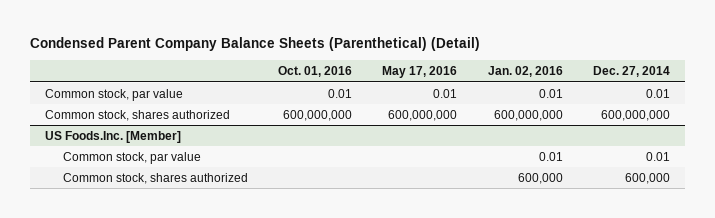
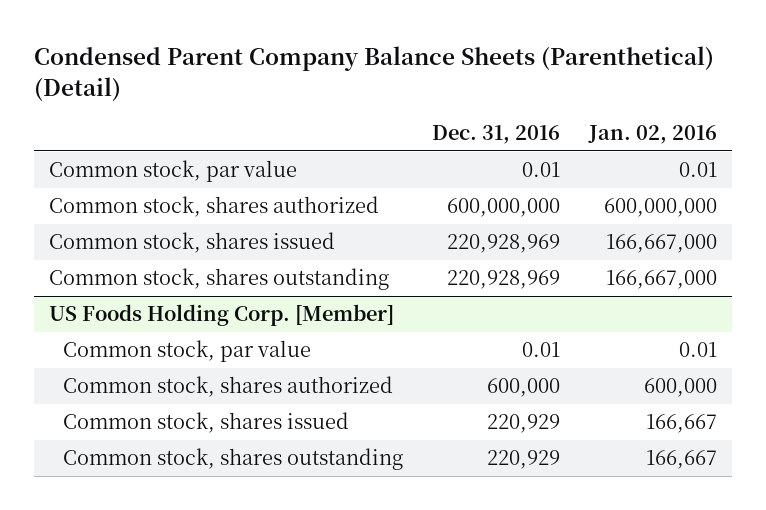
- | Oct. 01, 2016 | May 17, 2016 | Jan. 02, 2016 | Dec. 27, 2014
+ | Dec. 31, 2016 | Jan. 02, 2016
- US Foods.Inc. [Member]
+ Common stock, shares issued | 220,928,969 | 166,667,000
+ Common stock, shares outstanding | 220,928,969 | 166,667,000
+ US Foods Holding Corp. [Member]
+ Common stock, shares issued | 220,929 | 166,667
+ Common stock, shares outstanding | 220,929 | 166,667

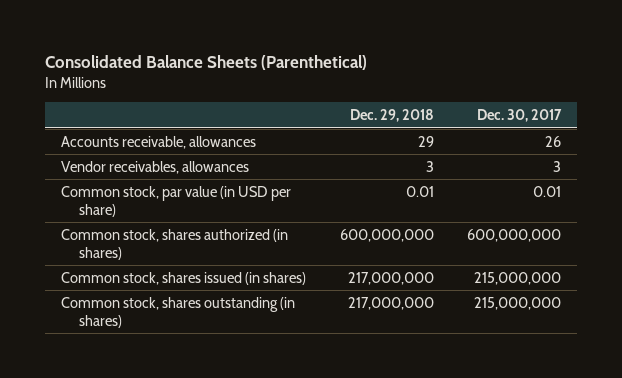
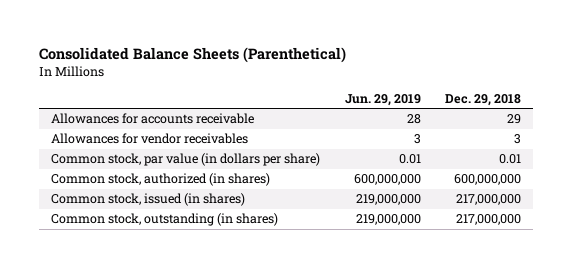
- | Dec. 29, 2018 | Dec. 30, 2017
+ | Jun. 29, 2019 | Dec. 29, 2018
- Accounts receivable, allowances | 29 | 26
- Vendor receivables, allowances | 3 | 3
- Common stock, par value (in USD per share) | 0.01 | 0.01
- Common stock, shares authorized (in shares) | 600,000,000 | 600,000,000
- Common stock, shares issued (in shares) | 217,000,000 | 215,000,000
- Common stock, shares outstanding (in shares) | 217,000,000 | 215,000,000
+ Allowances for accounts receivable | 28 | 29
+ Allowances for vendor receivables | 3 | 3
+ Common stock, par value (in dollars per share) | 0.01 | 0.01
+ Common stock, authorized (in shares) | 600,000,000 | 600,000,000
+ Common stock, issued (in shares) | 219,000,000 | 217,000,000
+ Common stock, outstanding (in shares) | 219,000,000 | 217,000,000

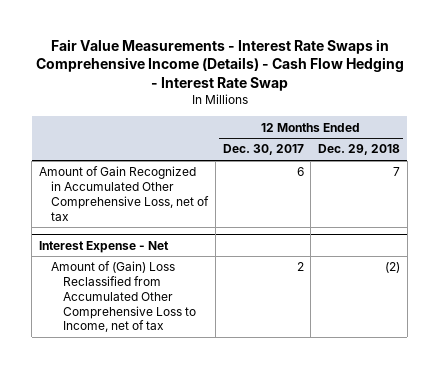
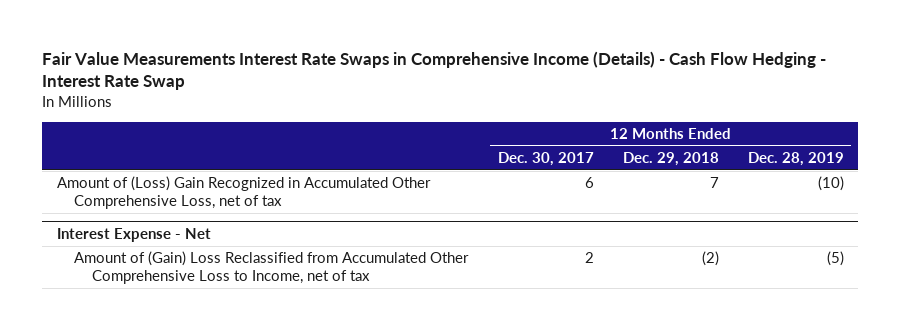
- Fair Value Measurements - Interest Rate Swaps in Comprehensive Income (Details) - Cash Flow Hedging - Interest Rate Swap
+ Fair Value Measurements Interest Rate Swaps in Comprehensive Income (Details) - Cash Flow Hedging - Interest Rate Swap
- | 12 Months Ended Dec. 30, 2017 | 12 Months Ended Dec. 29, 2018
+ | 12 Months Ended Dec. 30, 2017 | 12 Months Ended Dec. 29, 2018 | 12 Months Ended Dec. 28, 2019
- Amount of Gain Recognized in Accumulated Other Comprehensive Loss, net of tax | 6 | 7
+ Amount of (Loss) Gain Recognized in Accumulated Other Comprehensive Loss, net of tax | 6 | 7 | (10)

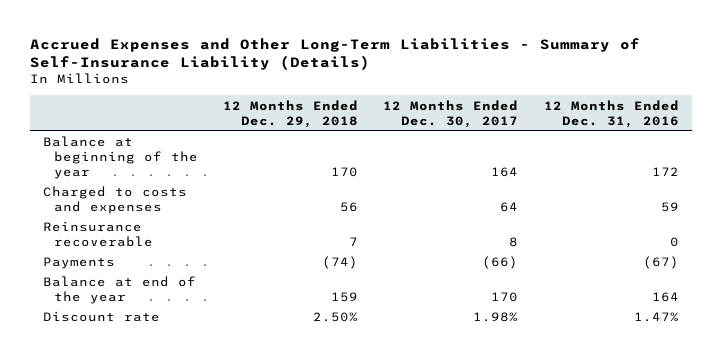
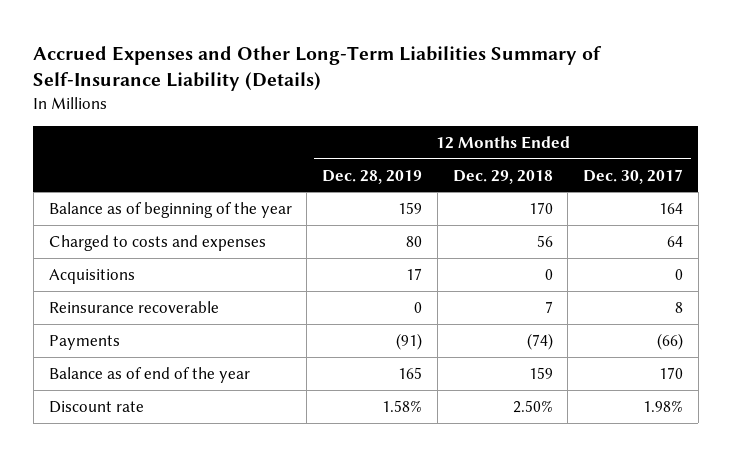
- Accrued Expenses and Other Long-Term Liabilities - Summary of Self-Insurance Liability (Details)
+ Accrued Expenses and Other Long-Term Liabilities Summary of Self-Insurance Liability (Details)
- | 12 Months Ended Dec. 29, 2018 | 12 Months Ended Dec. 30, 2017 | 12 Months Ended Dec. 31, 2016
+ | 12 Months Ended Dec. 28, 2019 | 12 Months Ended Dec. 29, 2018 | 12 Months Ended Dec. 30, 2017
- Balance at beginning of the year | 170 | 164 | 172
+ Balance as of beginning of the year | 159 | 170 | 164
+ Acquisitions | 17 | 0 | 0
- Balance at end of the year | 159 | 170 | 164
+ Balance as of end of the year | 165 | 159 | 170

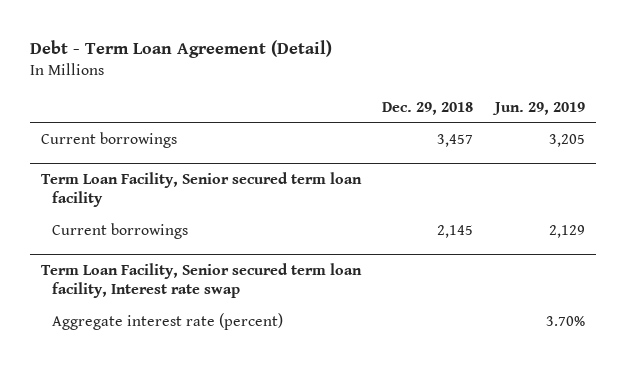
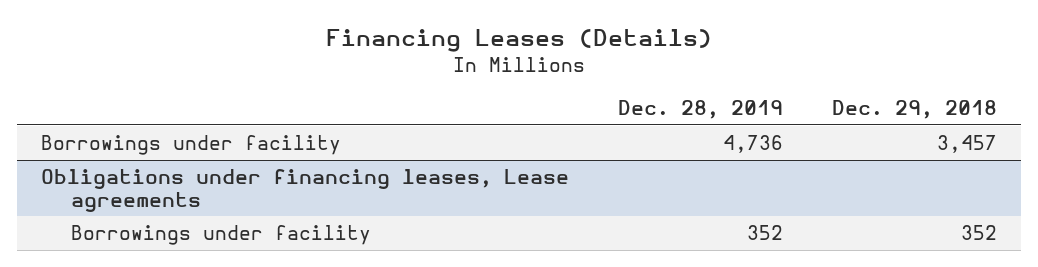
- Debt - Term Loan Agreement (Detail)
+ Financing Leases (Details)
- | Dec. 29, 2018 | Jun. 29, 2019
+ | Dec. 28, 2019 | Dec. 29, 2018
- Current borrowings | 3,457 | 3,205
- Term Loan Facility, Senior secured term loan facility
- Current borrowings | 2,145 | 2,129
- Term Loan Facility, Senior secured term loan facility, Interest rate swap
- Aggregate interest rate (percent) | | 3.70%
+ Borrowings under facility | 4,736 | 3,457
+ Obligations under financing leases, Lease agreements
+ Borrowings under facility | 352 | 352

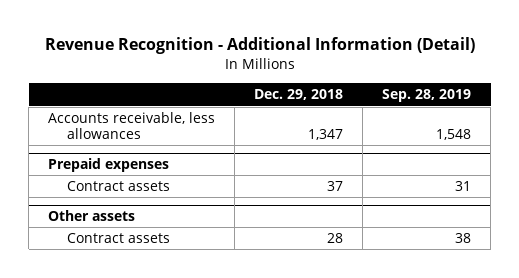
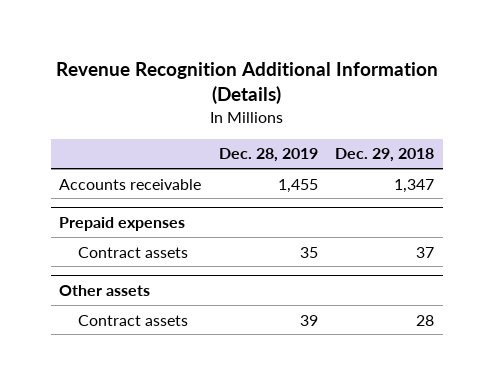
- Revenue Recognition - Additional Information (Detail)
+ Revenue Recognition Additional Information (Details)
- | Dec. 29, 2018 | Sep. 28, 2019
+ | Dec. 28, 2019 | Dec. 29, 2018
- Accounts receivable, less allowances | 1,347 | 1,548
+ Accounts receivable | 1,455 | 1,347

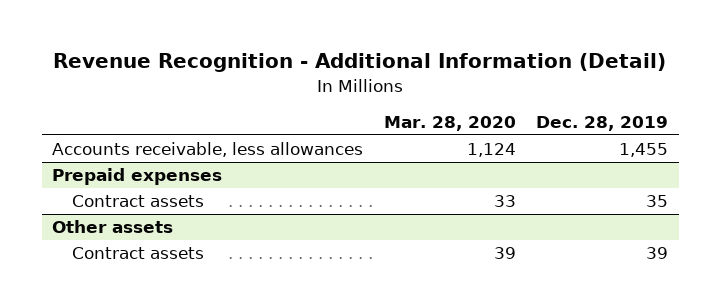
- Revenue Recognition Additional Information (Details)
+ Revenue Recognition - Additional Information (Detail)
- | Dec. 28, 2019 | Dec. 29, 2018
+ | Mar. 28, 2020 | Dec. 28, 2019
- Accounts receivable | 1,455 | 1,347
+ Accounts receivable, less allowances | 1,124 | 1,455

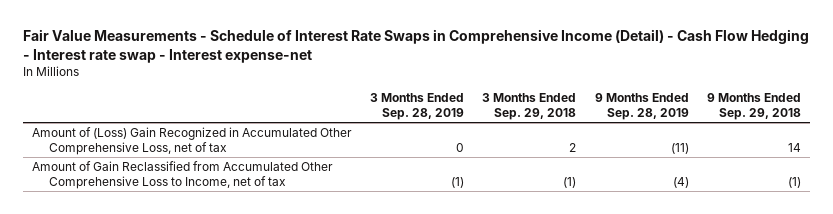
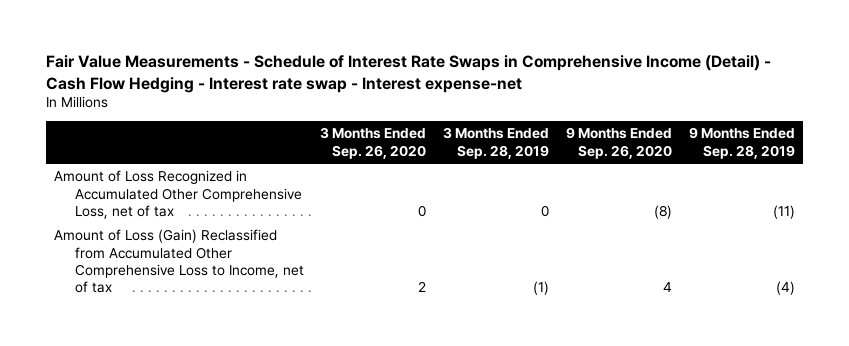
- | 3 Months Ended Sep. 28, 2019 | 3 Months Ended Sep. 29, 2018 | 9 Months Ended Sep. 28, 2019 | 9 Months Ended Sep. 29, 2018
+ | 3 Months Ended Sep. 26, 2020 | 3 Months Ended Sep. 28, 2019 | 9 Months Ended Sep. 26, 2020 | 9 Months Ended Sep. 28, 2019
- Amount of (Loss) Gain Recognized in Accumulated Other Comprehensive Loss, net of tax | 0 | 2 | (11) | 14
- Amount of Gain Reclassified from Accumulated Other Comprehensive Loss to Income, net of tax | (1) | (1) | (4) | (1)
+ Amount of Loss Recognized in Accumulated Other Comprehensive Loss, net of tax | 0 | 0 | (8) | (11)
+ Amount of Loss (Gain) Reclassified from Accumulated Other Comprehensive Loss to Income, net of tax | 2 | (1) | 4 | (4)

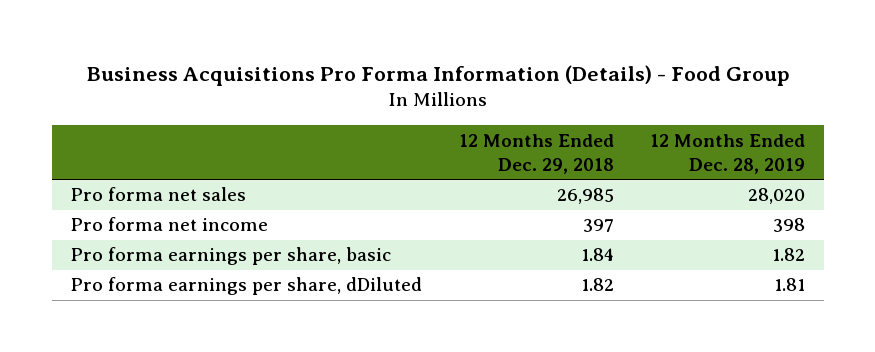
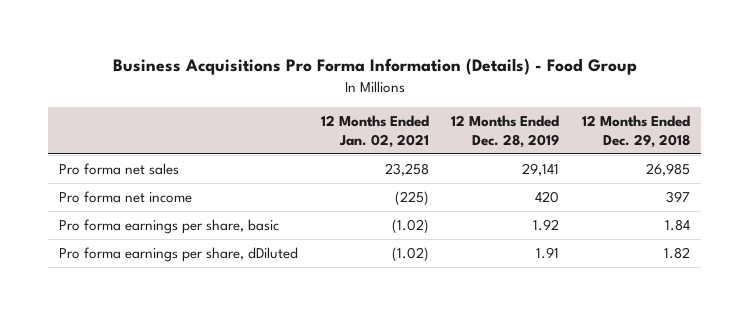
- | 12 Months Ended Dec. 29, 2018 | 12 Months Ended Dec. 28, 2019
+ | 12 Months Ended Jan. 02, 2021 | 12 Months Ended Dec. 28, 2019 | 12 Months Ended Dec. 29, 2018
- Pro forma net sales | 26,985 | 28,020
- Pro forma net income | 397 | 398
- Pro forma earnings per share, basic | 1.84 | 1.82
- Pro forma earnings per share, dDiluted | 1.82 | 1.81
+ Pro forma net sales | 23,258 | 29,141 | 26,985
+ Pro forma net income | (225) | 420 | 397
+ Pro forma earnings per share, basic | (1.02) | 1.92 | 1.84
+ Pro forma earnings per share, dDiluted | (1.02) | 1.91 | 1.82

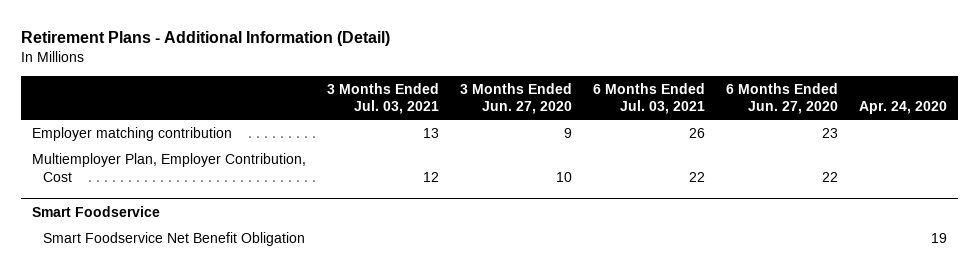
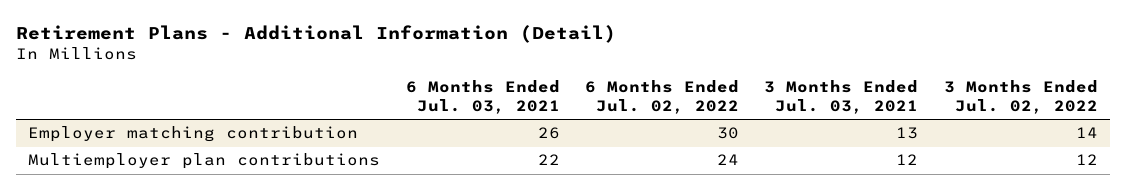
- | 3 Months Ended Jul. 03, 2021 | 3 Months Ended Jun. 27, 2020 | 6 Months Ended Jul. 03, 2021 | 6 Months Ended Jun. 27, 2020 | Apr. 24, 2020
+ | 6 Months Ended Jul. 03, 2021 | 6 Months Ended Jul. 02, 2022 | 3 Months Ended Jul. 03, 2021 | 3 Months Ended Jul. 02, 2022
- Multiemployer Plan, Employer Contribution, Cost | 12 | 10 | 22 | 22 |
- Smart Foodservice
- Smart Foodservice Net Benefit Obligation | | | | | 19
+ Multiemployer plan contributions | 22 | 24 | 12 | 12

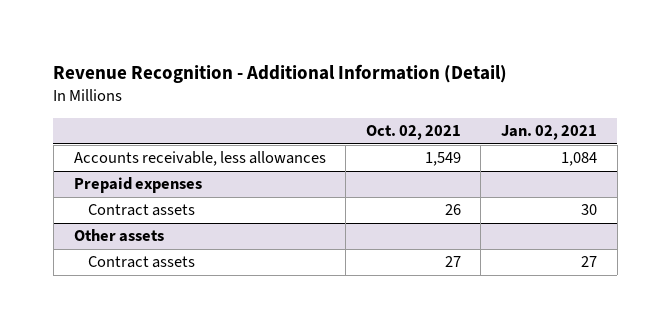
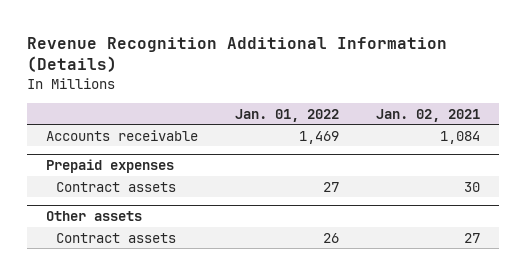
- Revenue Recognition - Additional Information (Detail)
+ Revenue Recognition Additional Information (Details)
- | Oct. 02, 2021 | Jan. 02, 2021
+ | Jan. 01, 2022 | Jan. 02, 2021
- Accounts receivable, less allowances | 1,549 | 1,084
+ Accounts receivable | 1,469 | 1,084

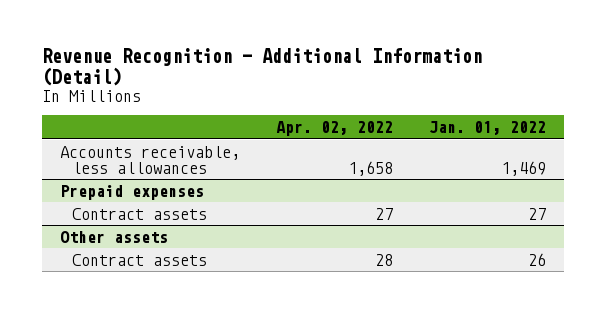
- Revenue Recognition Additional Information (Details)
+ Revenue Recognition - Additional Information (Detail)
- | Jan. 01, 2022 | Jan. 02, 2021
+ | Apr. 02, 2022 | Jan. 01, 2022
- Accounts receivable | 1,469 | 1,084
+ Accounts receivable, less allowances | 1,658 | 1,469

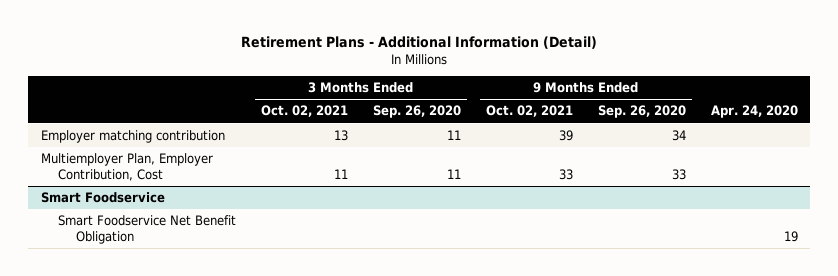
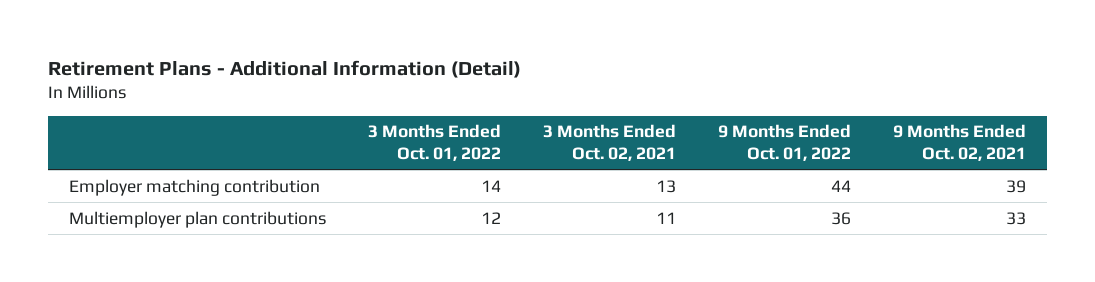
- | 3 Months Ended Oct. 02, 2021 | 3 Months Ended Sep. 26, 2020 | 9 Months Ended Oct. 02, 2021 | 9 Months Ended Sep. 26, 2020 | Apr. 24, 2020
+ | 3 Months Ended Oct. 01, 2022 | 3 Months Ended Oct. 02, 2021 | 9 Months Ended Oct. 01, 2022 | 9 Months Ended Oct. 02, 2021
- Multiemployer Plan, Employer Contribution, Cost | 11 | 11 | 33 | 33 |
- Smart Foodservice
- Smart Foodservice Net Benefit Obligation | | | | | 19
+ Multiemployer plan contributions | 12 | 11 | 36 | 33

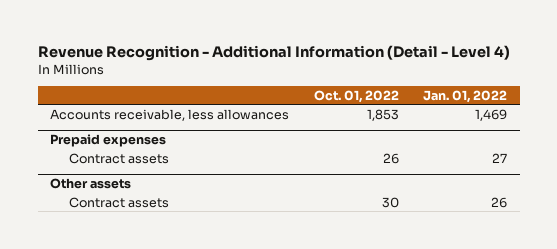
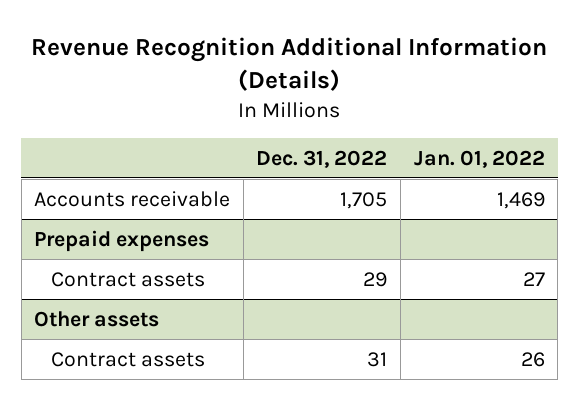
- Revenue Recognition - Additional Information (Detail - Level 4)
+ Revenue Recognition Additional Information (Details)
- | Oct. 01, 2022 | Jan. 01, 2022
+ | Dec. 31, 2022 | Jan. 01, 2022
- Accounts receivable, less allowances | 1,853 | 1,469
+ Accounts receivable | 1,705 | 1,469

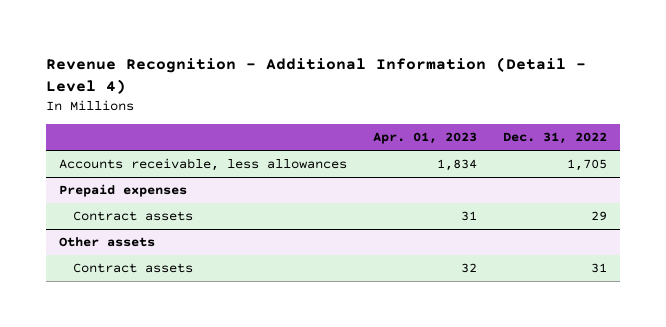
- Revenue Recognition Additional Information (Details)
+ Revenue Recognition - Additional Information (Detail - Level 4)
- | Dec. 31, 2022 | Jan. 01, 2022
+ | Apr. 01, 2023 | Dec. 31, 2022
- Accounts receivable | 1,705 | 1,469
+ Accounts receivable, less allowances | 1,834 | 1,705

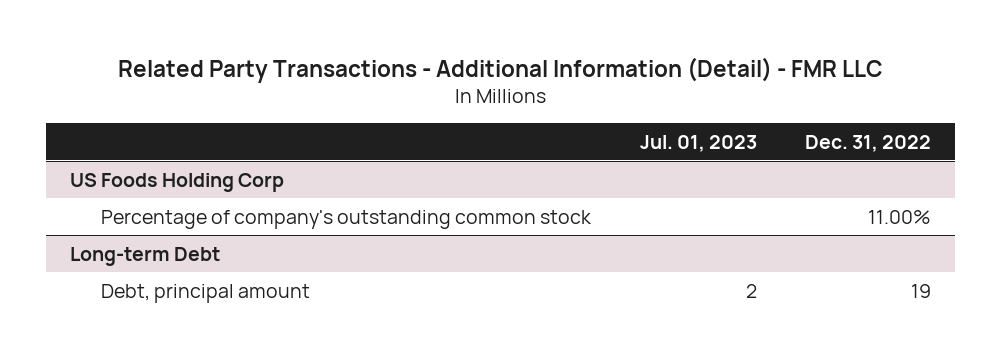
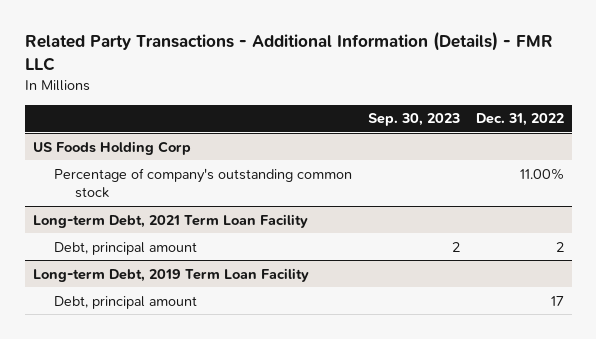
- Related Party Transactions - Additional Information (Detail) - FMR LLC
+ Related Party Transactions - Additional Information (Details) - FMR LLC
- | Jul. 01, 2023 | Dec. 31, 2022
+ | Sep. 30, 2023 | Dec. 31, 2022
- Long-term Debt
- Debt, principal amount | 2 | 19
+ Long-term Debt, 2021 Term Loan Facility
+ Debt, principal amount | 2 | 2
+ Long-term Debt, 2019 Term Loan Facility
+ Debt, principal amount | | 17

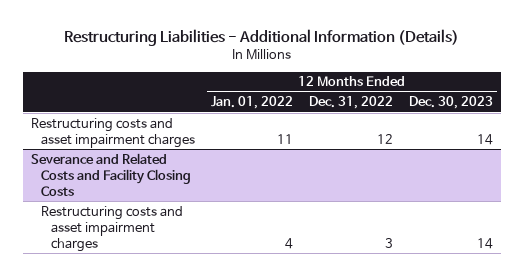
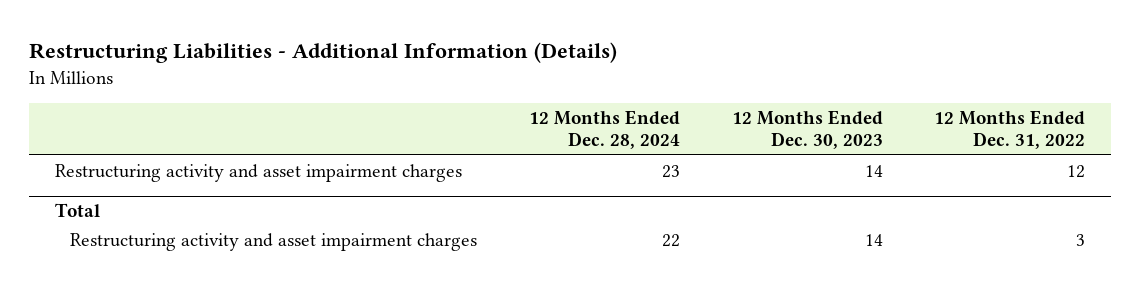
- | 12 Months Ended Jan. 01, 2022 | 12 Months Ended Dec. 31, 2022 | 12 Months Ended Dec. 30, 2023
+ | 12 Months Ended Dec. 28, 2024 | 12 Months Ended Dec. 30, 2023 | 12 Months Ended Dec. 31, 2022
- Restructuring costs and asset impairment charges | 11 | 12 | 14
- Severance and Related Costs and Facility Closing Costs
- Restructuring costs and asset impairment charges | 4 | 3 | 14
+ Restructuring activity and asset impairment charges | 23 | 14 | 12
+ Total
+ Restructuring activity and asset impairment charges | 22 | 14 | 3

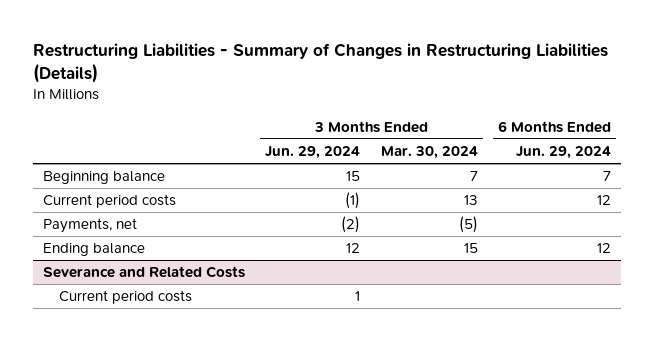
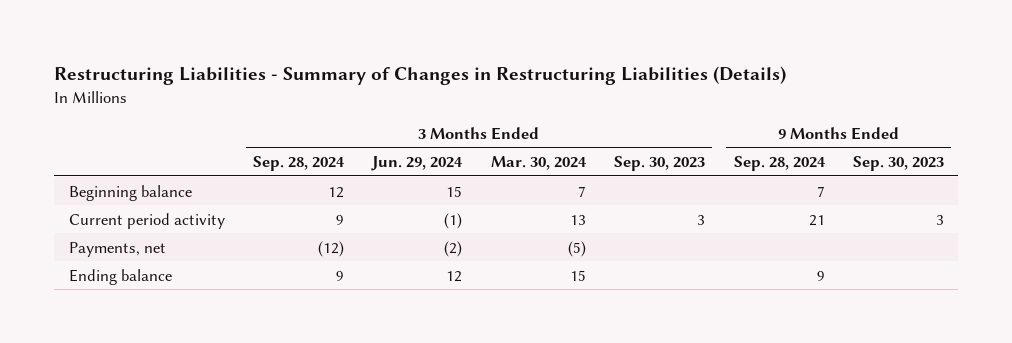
- | 3 Months Ended Jun. 29, 2024 | 3 Months Ended Mar. 30, 2024 | 6 Months Ended Jun. 29, 2024
+ | 3 Months Ended Sep. 28, 2024 | 3 Months Ended Jun. 29, 2024 | 3 Months Ended Mar. 30, 2024 | 3 Months Ended Sep. 30, 2023 | 9 Months Ended Sep. 28, 2024 | 9 Months Ended Sep. 30, 2023
- Current period costs | (1) | 13 | 12
+ Current period activity | 9 | (1) | 13 | 3 | 21 | 3
- Severance and Related Costs
- Current period costs | 1 | |

